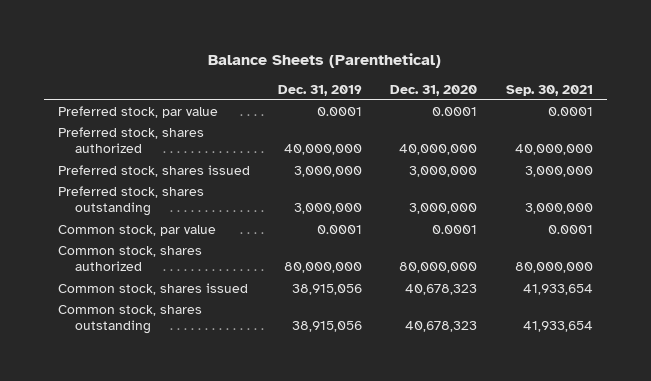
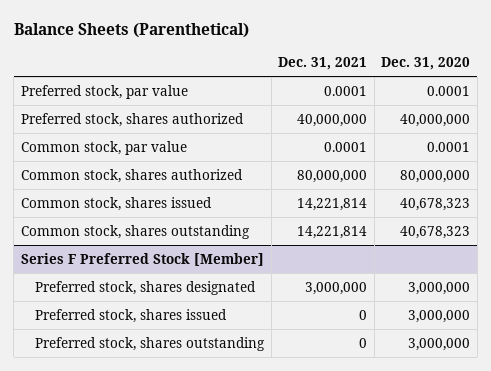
- | Dec. 31, 2019 | Dec. 31, 2020 | Sep. 30, 2021
+ | Dec. 31, 2021 | Dec. 31, 2020
- Preferred stock, shares issued | 3,000,000 | 3,000,000 | 3,000,000
- Preferred stock, shares outstanding | 3,000,000 | 3,000,000 | 3,000,000
+ Series F Preferred Stock [Member]
+ Preferred stock, shares designated | 3,000,000 | 3,000,000
+ Preferred stock, shares issued | 0 | 3,000,000
+ Preferred stock, shares outstanding | 0 | 3,000,000

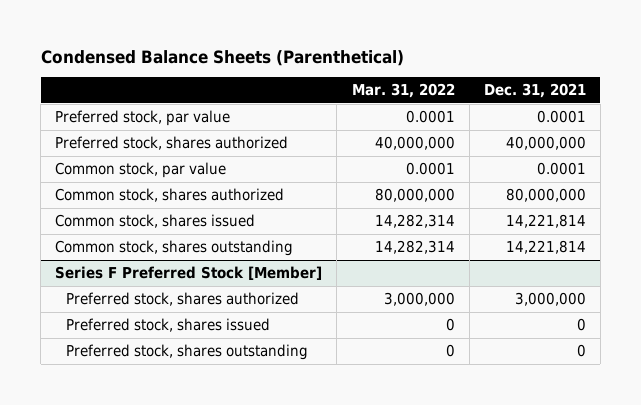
- Balance Sheets (Parenthetical)
+ Condensed Balance Sheets (Parenthetical)
- | Dec. 31, 2021 | Dec. 31, 2020
+ | Mar. 31, 2022 | Dec. 31, 2021
@ Series F Preferred Stock [Member]
- Preferred stock, shares designated | 3,000,000 | 3,000,000
+ Preferred stock, shares authorized | 3,000,000 | 3,000,000

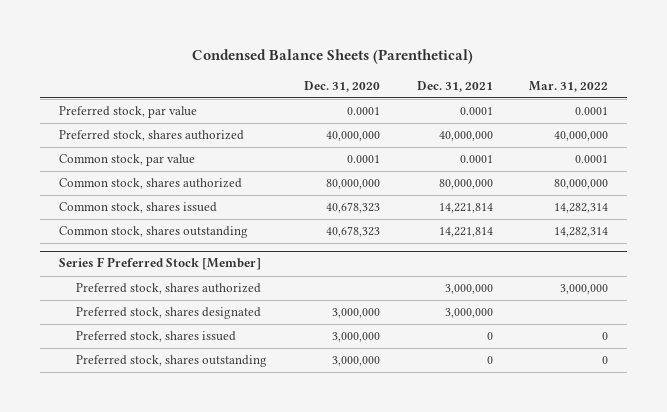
- | Mar. 31, 2022 | Dec. 31, 2021
+ | Dec. 31, 2020 | Dec. 31, 2021 | Mar. 31, 2022
@ Series F Preferred Stock [Member]
+ Preferred stock, shares designated | 3,000,000 | 3,000,000 |

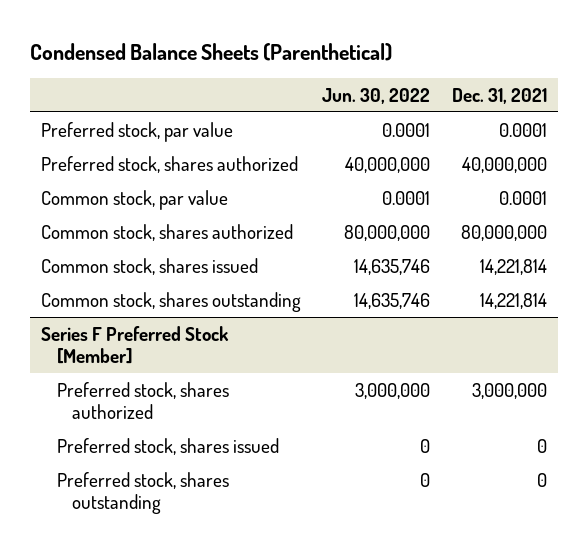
- | Dec. 31, 2020 | Dec. 31, 2021 | Mar. 31, 2022
+ | Jun. 30, 2022 | Dec. 31, 2021
@ Series F Preferred Stock [Member]
- Preferred stock, shares designated | 3,000,000 | 3,000,000 |

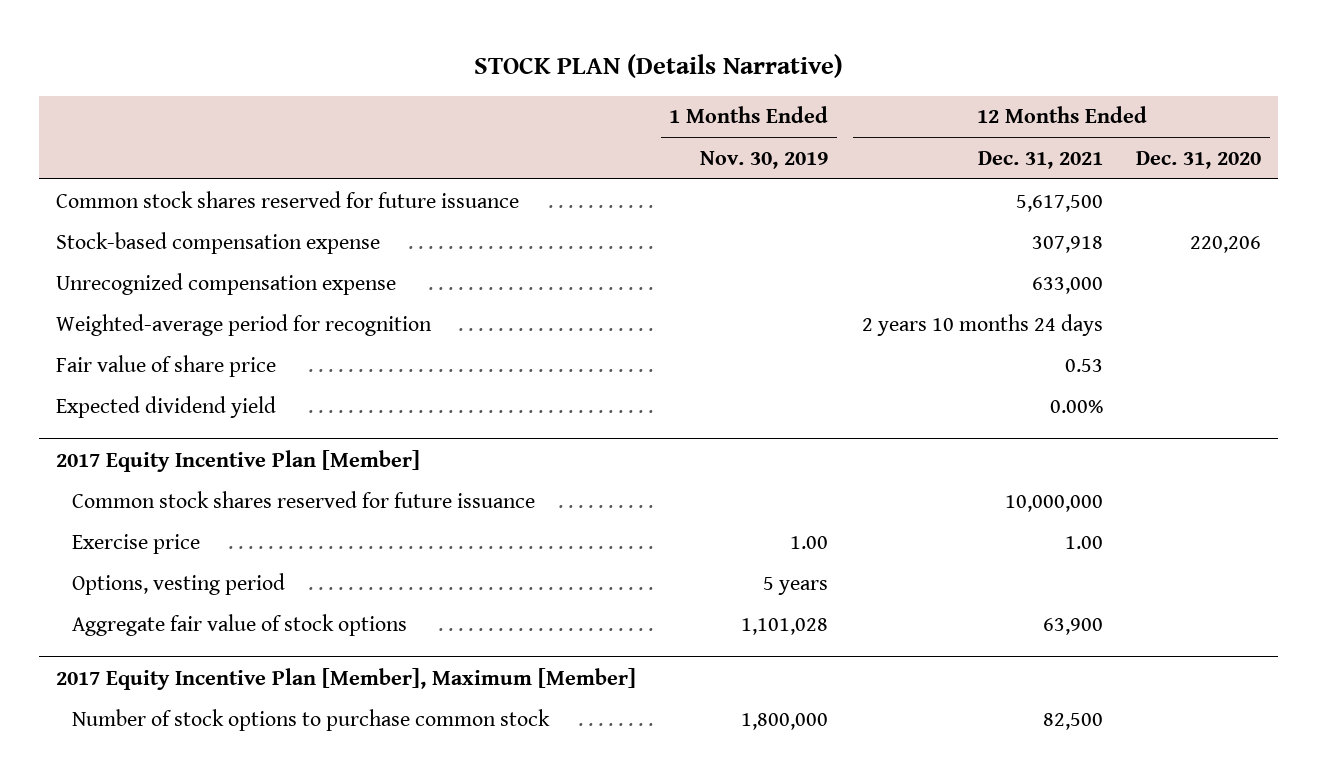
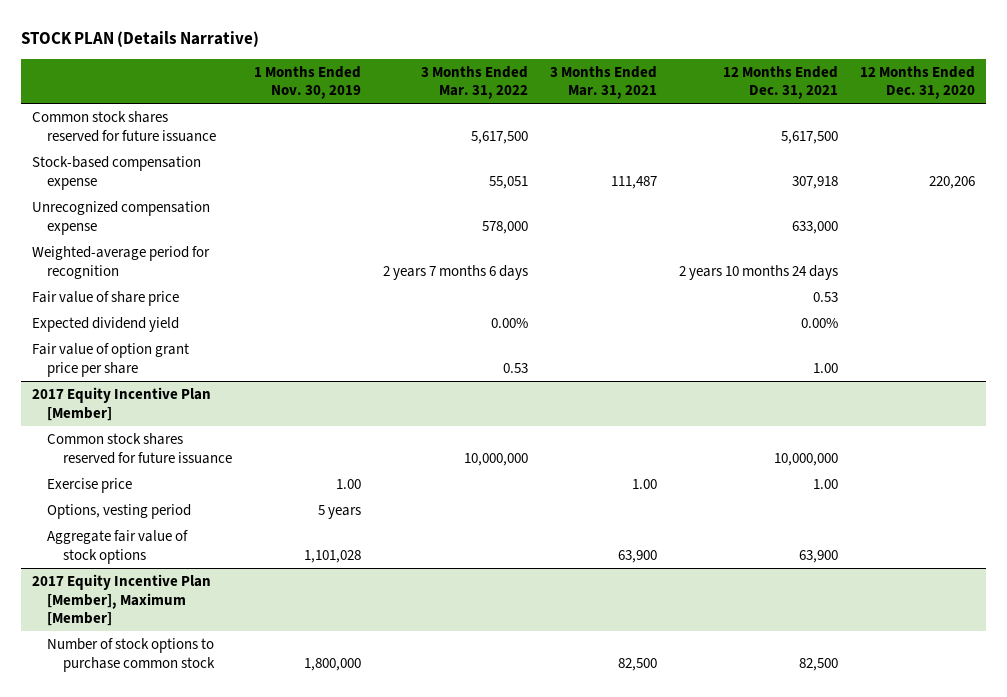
- | 1 Months Ended Nov. 30, 2019 | 12 Months Ended Dec. 31, 2021 | 12 Months Ended Dec. 31, 2020
+ | 1 Months Ended Nov. 30, 2019 | 3 Months Ended Mar. 31, 2022 | 3 Months Ended Mar. 31, 2021 | 12 Months Ended Dec. 31, 2021 | 12 Months Ended Dec. 31, 2020
+ Fair value of option grant price per share | | 0.53 | | 1.00 |

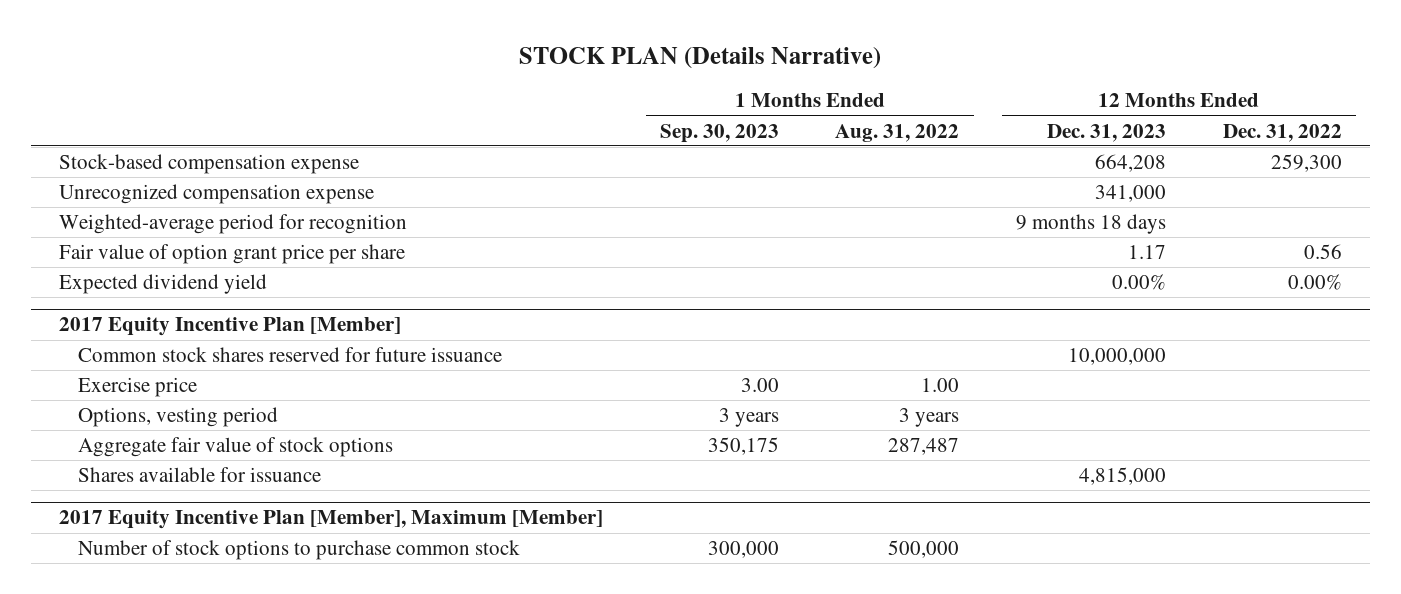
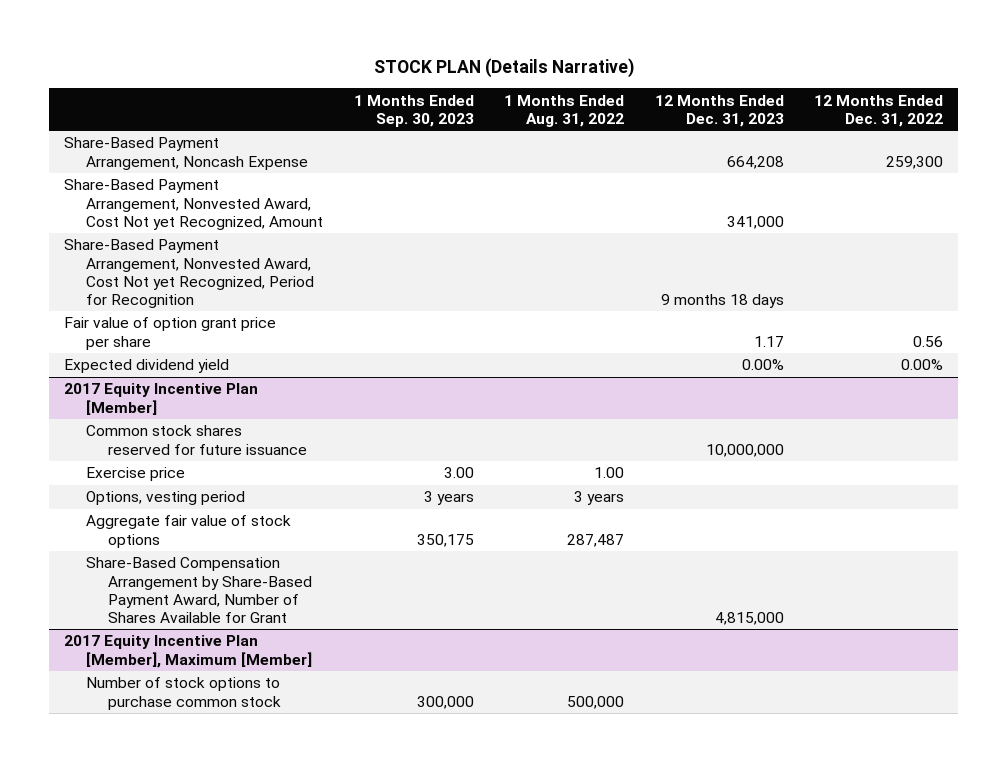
- Stock-based compensation expense | | | 664,208 | 259,300
- Unrecognized compensation expense | | | 341,000 |
- Weighted-average period for recognition | | | 9 months 18 days |
+ Share-Based Payment Arrangement, Noncash Expense | | | 664,208 | 259,300
+ Share-Based Payment Arrangement, Nonvested Award, Cost Not yet Recognized, Amount | | | 341,000 |
+ Share-Based Payment Arrangement, Nonvested Award, Cost Not yet Recognized, Period for Recognition | | | 9 months 18 days |
@ 2017 Equity Incentive Plan [Member]
- Shares available for issuance | | | 4,815,000 |
+ Share-Based Compensation Arrangement by Share-Based Payment Award, Number of Shares Available for Grant | | | 4,815,000 |

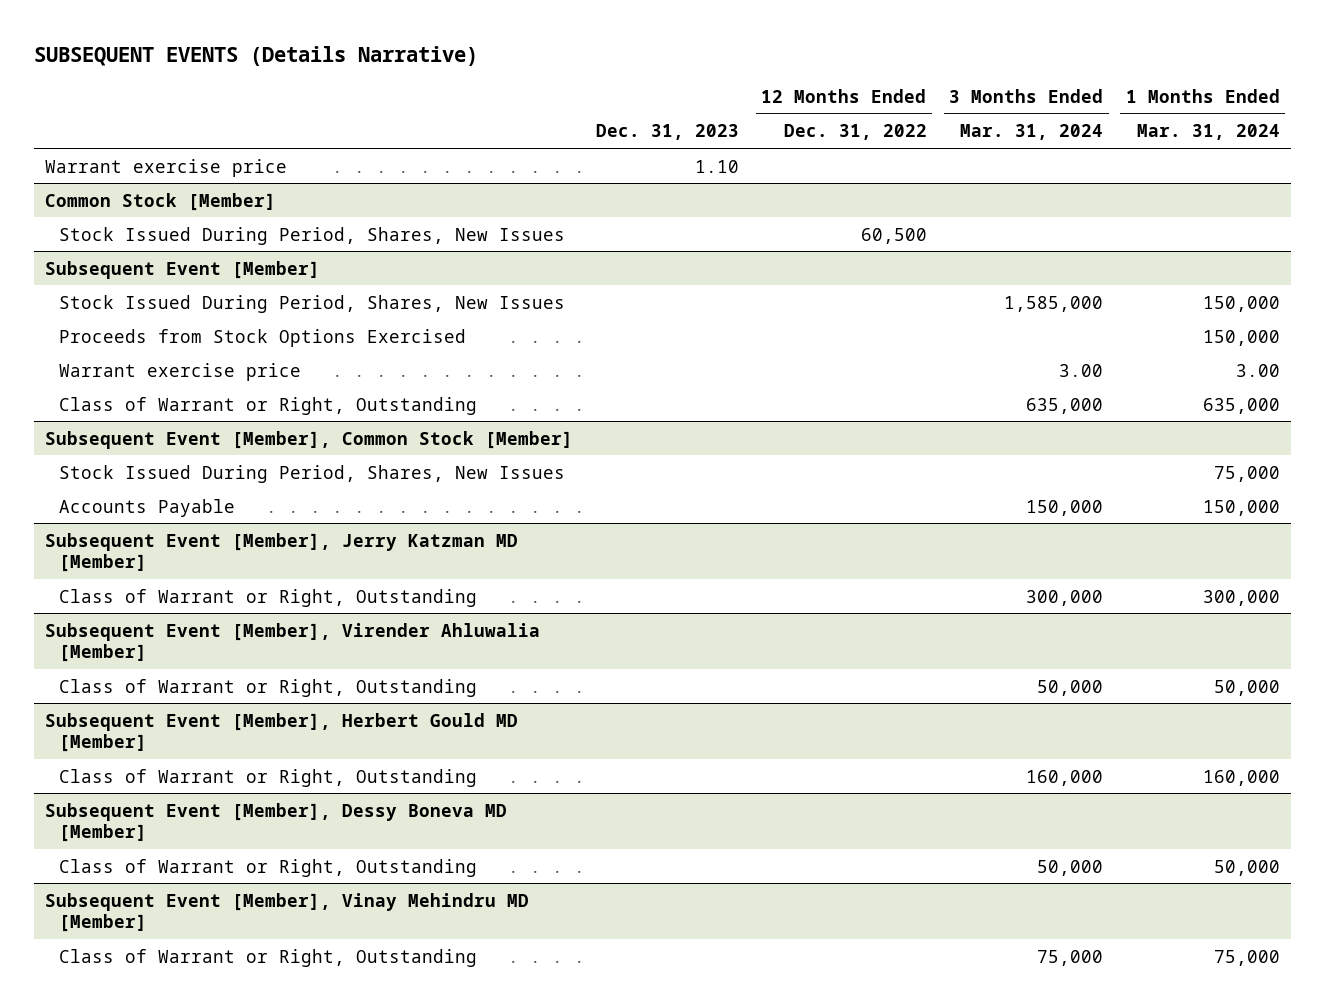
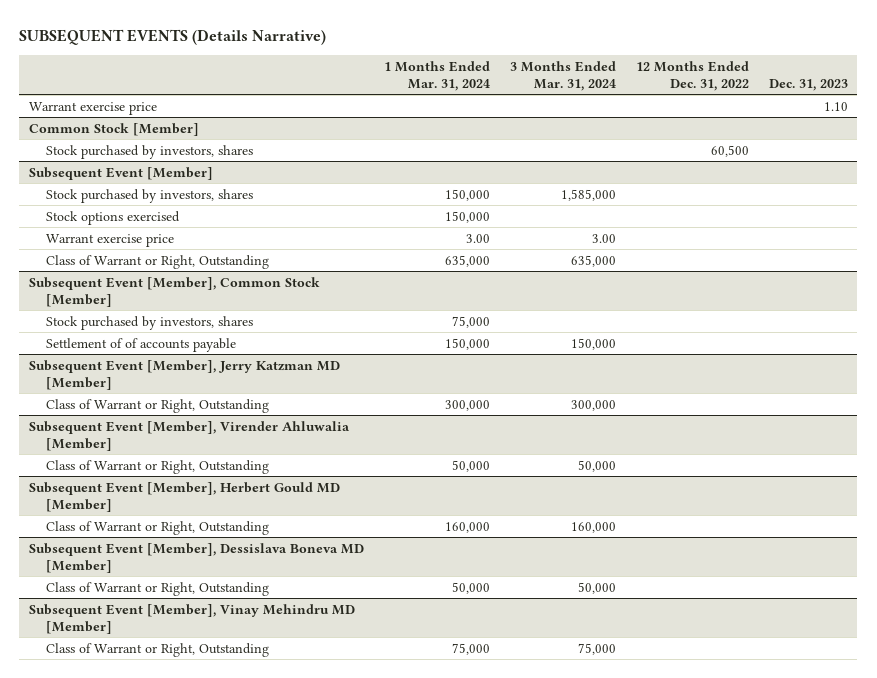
- | Dec. 31, 2023 | 12 Months Ended Dec. 31, 2022 | 3 Months Ended Mar. 31, 2024 | 1 Months Ended Mar. 31, 2024
+ | 1 Months Ended Mar. 31, 2024 | 3 Months Ended Mar. 31, 2024 | 12 Months Ended Dec. 31, 2022 | Dec. 31, 2023
@ Common Stock [Member]
- Stock Issued During Period, Shares, New Issues | | 60,500 | |
+ Stock purchased by investors, shares | | | 60,500 |
@ Subsequent Event [Member]
- Stock Issued During Period, Shares, New Issues | | | 1,585,000 | 150,000
- Proceeds from Stock Options Exercised | | | | 150,000
+ Stock purchased by investors, shares | 150,000 | 1,585,000 | |
+ Stock options exercised | 150,000 | | |
@ Subsequent Event [Member], Common Stock [Member]
- Stock Issued During Period, Shares, New Issues | | | | 75,000
- Accounts Payable | | | 150,000 | 150,000
+ Stock purchased by investors, shares | 75,000 | | |
+ Settlement of of accounts payable | 150,000 | 150,000 | |
- Subsequent Event [Member], Dessy Boneva MD [Member]
+ Subsequent Event [Member], Dessislava Boneva MD [Member]

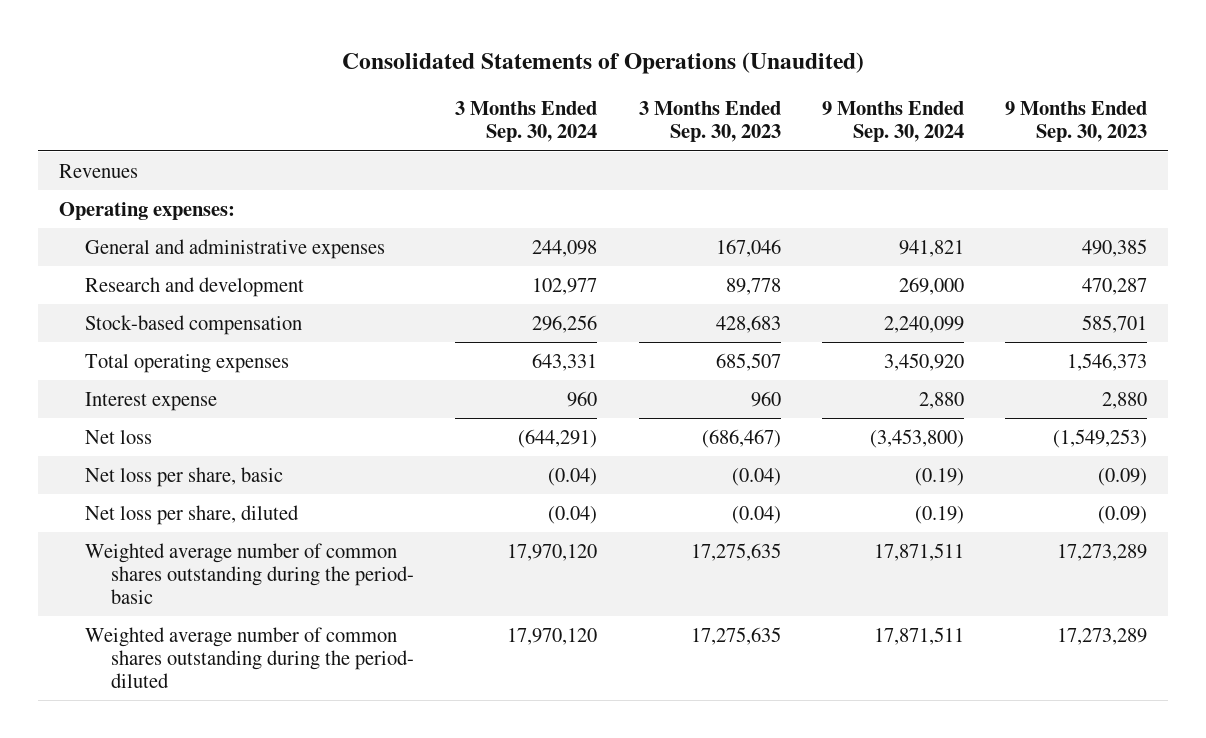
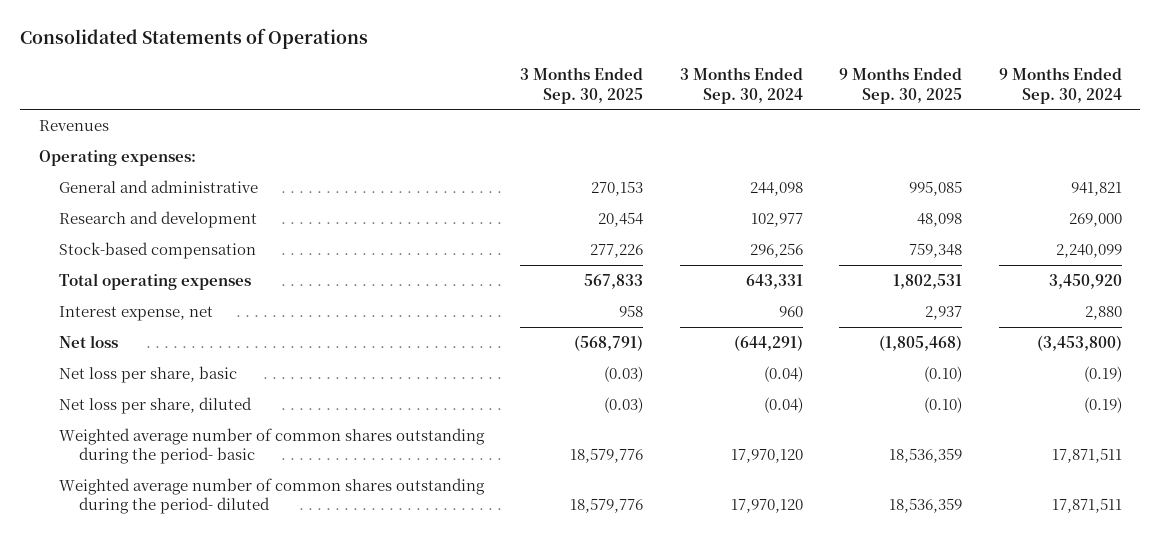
- Consolidated Statements of Operations (Unaudited)
+ Consolidated Statements of Operations
- | 3 Months Ended Sep. 30, 2024 | 3 Months Ended Sep. 30, 2023 | 9 Months Ended Sep. 30, 2024 | 9 Months Ended Sep. 30, 2023
+ | 3 Months Ended Sep. 30, 2025 | 3 Months Ended Sep. 30, 2024 | 9 Months Ended Sep. 30, 2025 | 9 Months Ended Sep. 30, 2024
- General and administrative expenses | 244,098 | 167,046 | 941,821 | 490,385
+ General and administrative | 270,153 | 244,098 | 995,085 | 941,821
- Interest expense | 960 | 960 | 2,880 | 2,880
+ Interest expense, net | 958 | 960 | 2,937 | 2,880

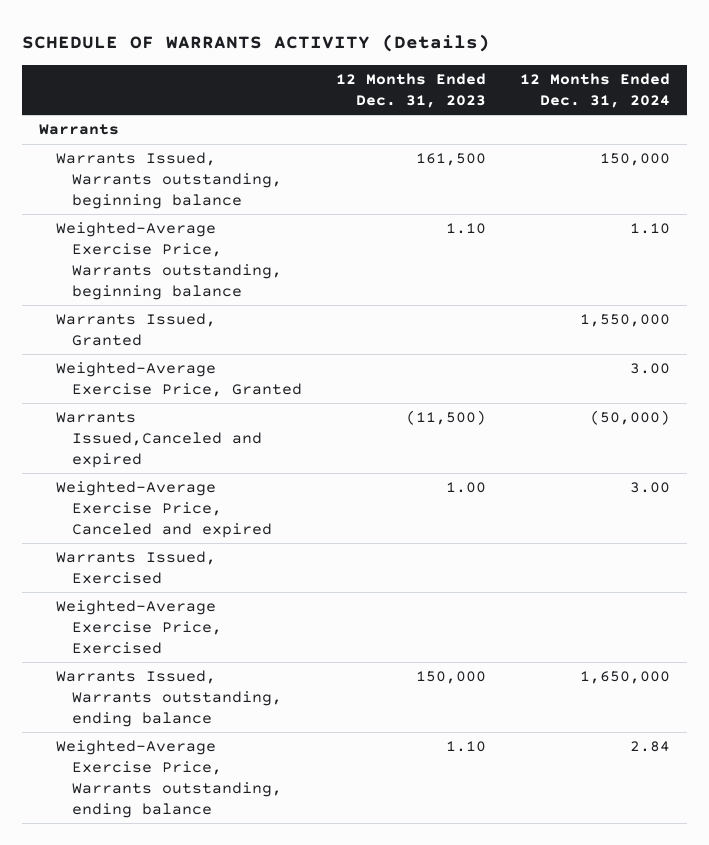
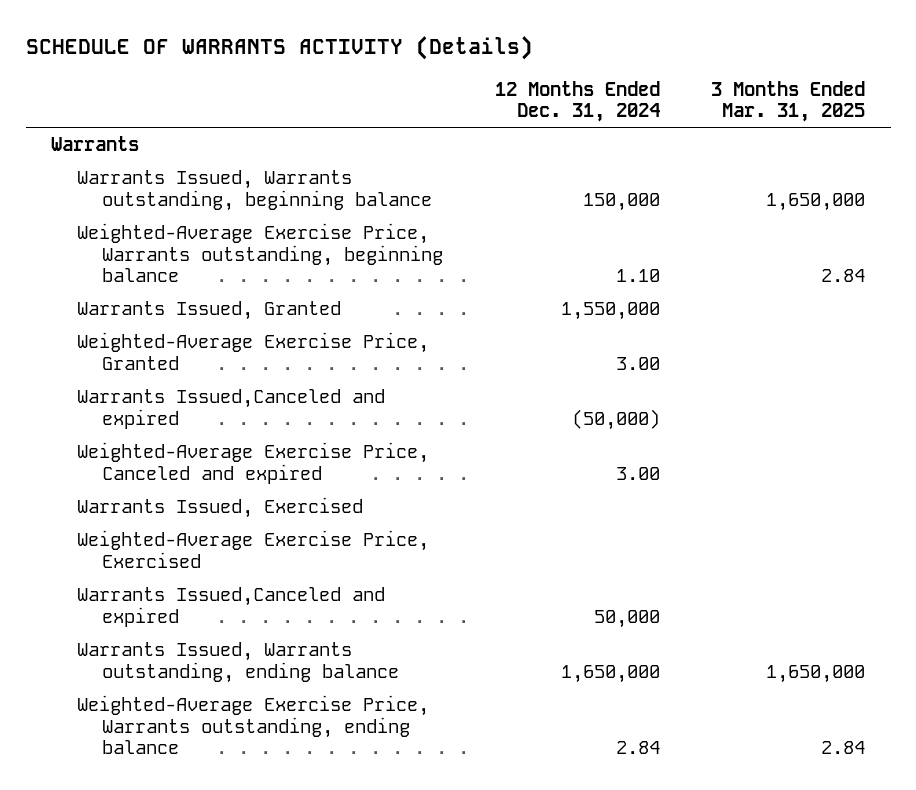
- | 12 Months Ended Dec. 31, 2023 | 12 Months Ended Dec. 31, 2024
+ | 12 Months Ended Dec. 31, 2024 | 3 Months Ended Mar. 31, 2025
+ Warrants Issued,Canceled and expired | 50,000 |

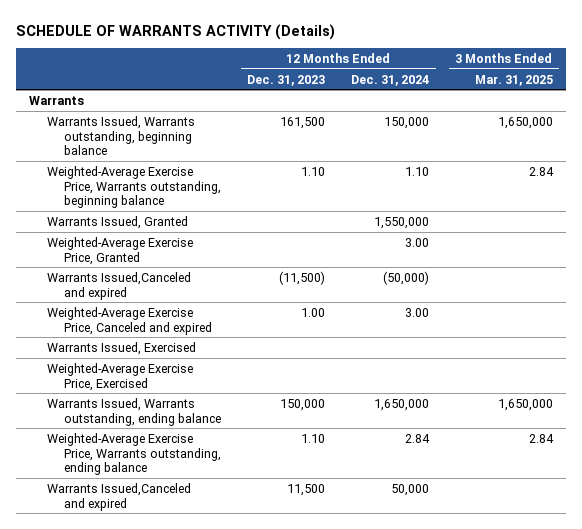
- | 12 Months Ended Dec. 31, 2024 | 3 Months Ended Mar. 31, 2025
+ | 12 Months Ended Dec. 31, 2023 | 12 Months Ended Dec. 31, 2024 | 3 Months Ended Mar. 31, 2025
moved down: Warrants Issued,Canceled and expired | 11,500 | 50,000 |

